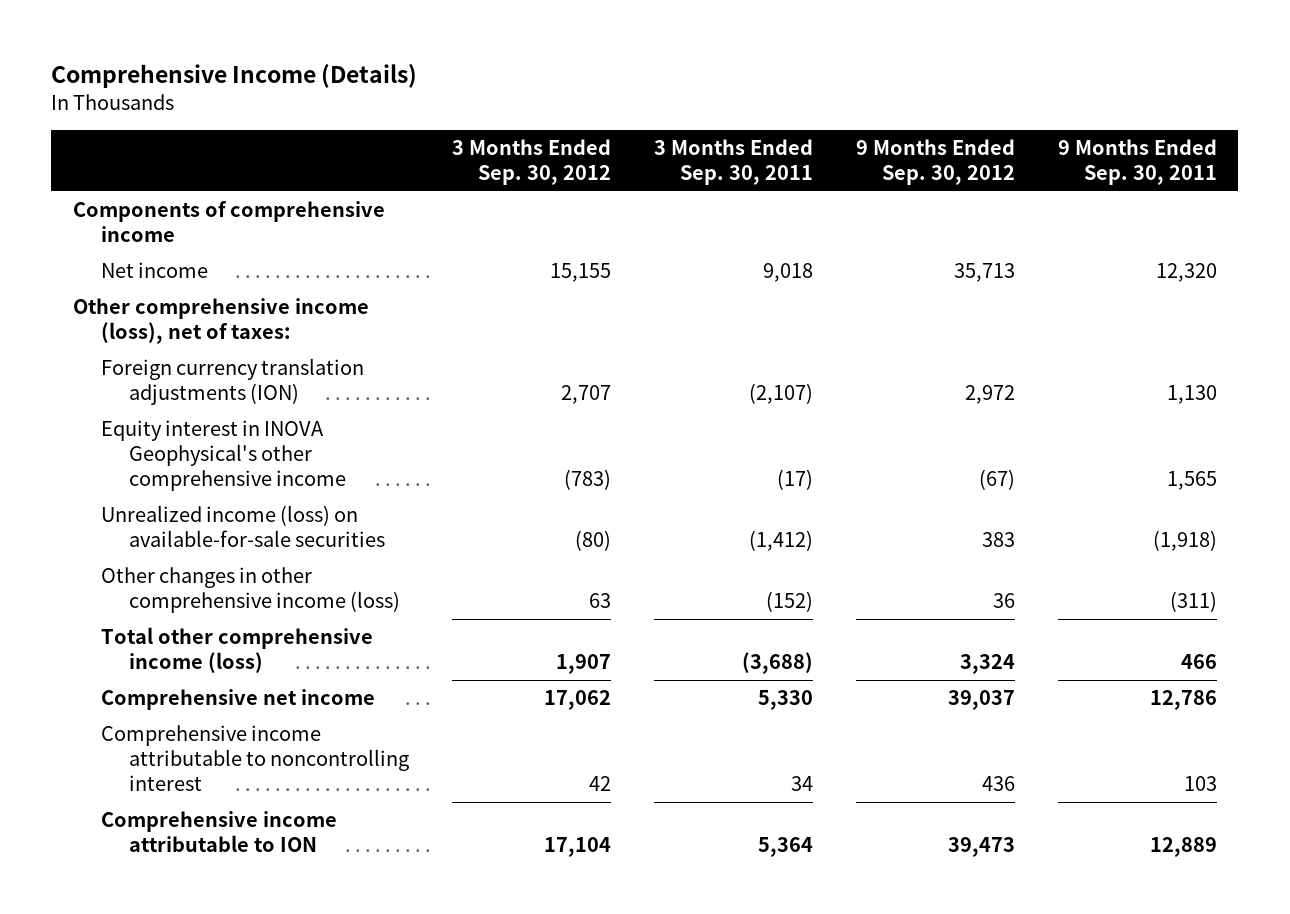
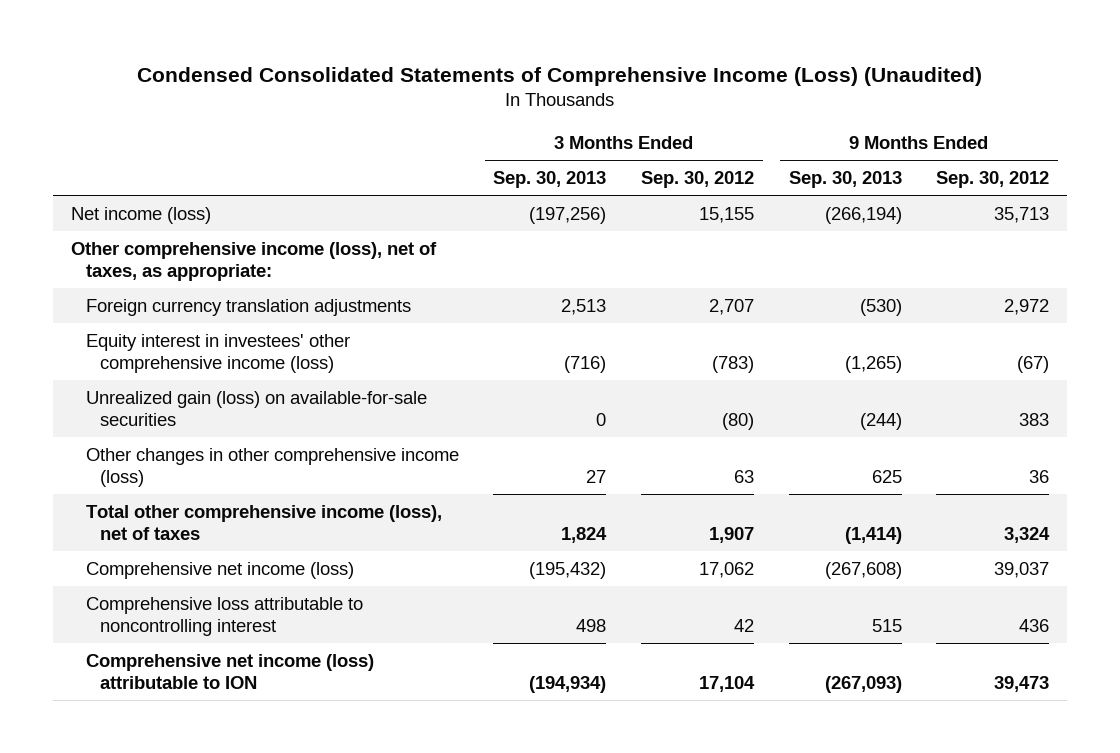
- Comprehensive Income (Details)
+ Condensed Consolidated Statements of Comprehensive Income (Loss) (Unaudited)
- | 3 Months Ended Sep. 30, 2012 | 3 Months Ended Sep. 30, 2011 | 9 Months Ended Sep. 30, 2012 | 9 Months Ended Sep. 30, 2011
+ | 3 Months Ended Sep. 30, 2013 | 3 Months Ended Sep. 30, 2012 | 9 Months Ended Sep. 30, 2013 | 9 Months Ended Sep. 30, 2012
- Components of comprehensive income
- Net income | 15,155 | 9,018 | 35,713 | 12,320
- Other comprehensive income (loss), net of taxes:
- Foreign currency translation adjustments (ION) | 2,707 | (2,107) | 2,972 | 1,130
- Equity interest in INOVA Geophysical's other comprehensive income | (783) | (17) | (67) | 1,565
- Unrealized income (loss) on available-for-sale securities | (80) | (1,412) | 383 | (1,918)
+ Net income (loss) | (197,256) | 15,155 | (266,194) | 35,713
+ Other comprehensive income (loss), net of taxes, as appropriate:
+ Foreign currency translation adjustments | 2,513 | 2,707 | (530) | 2,972
+ Equity interest in investees' other comprehensive income (loss) | (716) | (783) | (1,265) | (67)
+ Unrealized gain (loss) on available-for-sale securities | 0 | (80) | (244) | 383
- Total other comprehensive income (loss) | 1,907 | (3,688) | 3,324 | 466
- Comprehensive net income | 17,062 | 5,330 | 39,037 | 12,786
- Comprehensive income attributable to noncontrolling interest | 42 | 34 | 436 | 103
- Comprehensive income attributable to ION | 17,104 | 5,364 | 39,473 | 12,889
+ Total other comprehensive income (loss), net of taxes | 1,824 | 1,907 | (1,414) | 3,324
+ Comprehensive net income (loss) | (195,432) | 17,062 | (267,608) | 39,037
+ Comprehensive loss attributable to noncontrolling interest | 498 | 42 | 515 | 436
+ Comprehensive net income (loss) attributable to ION | (194,934) | 17,104 | (267,093) | 39,473

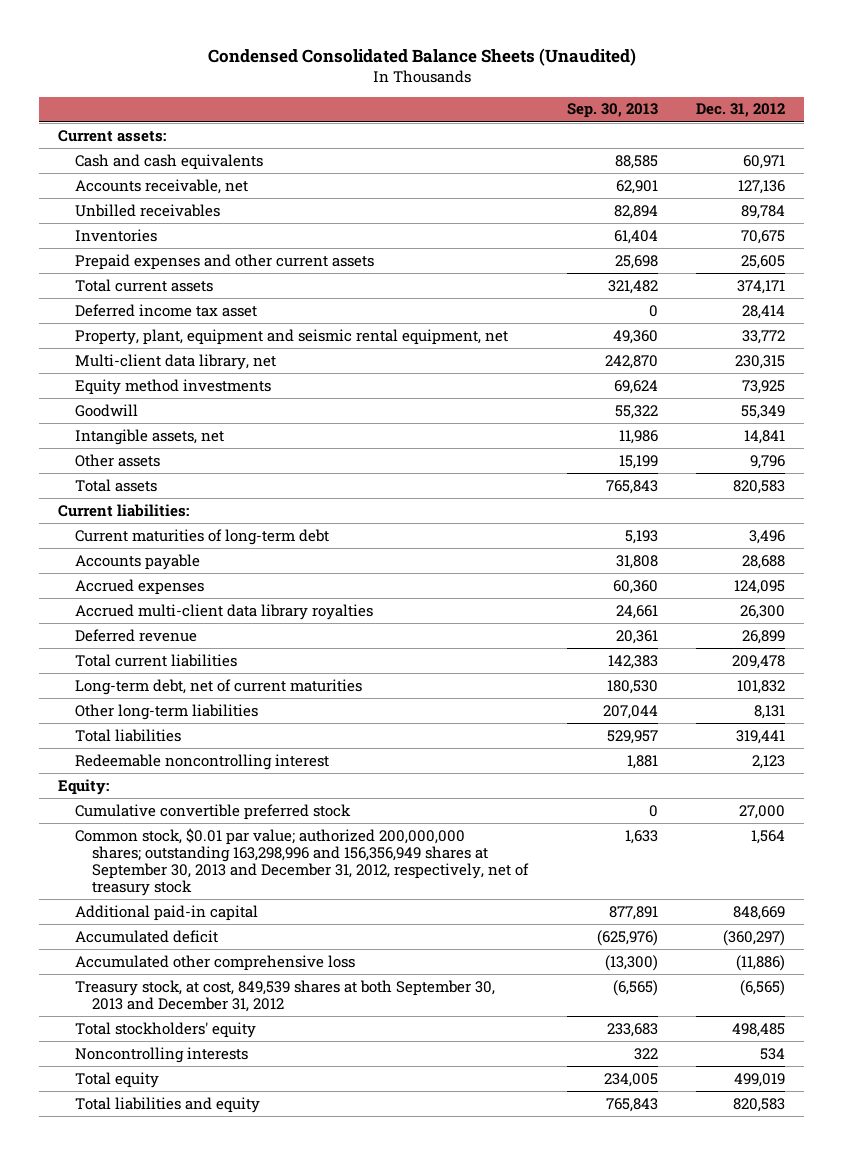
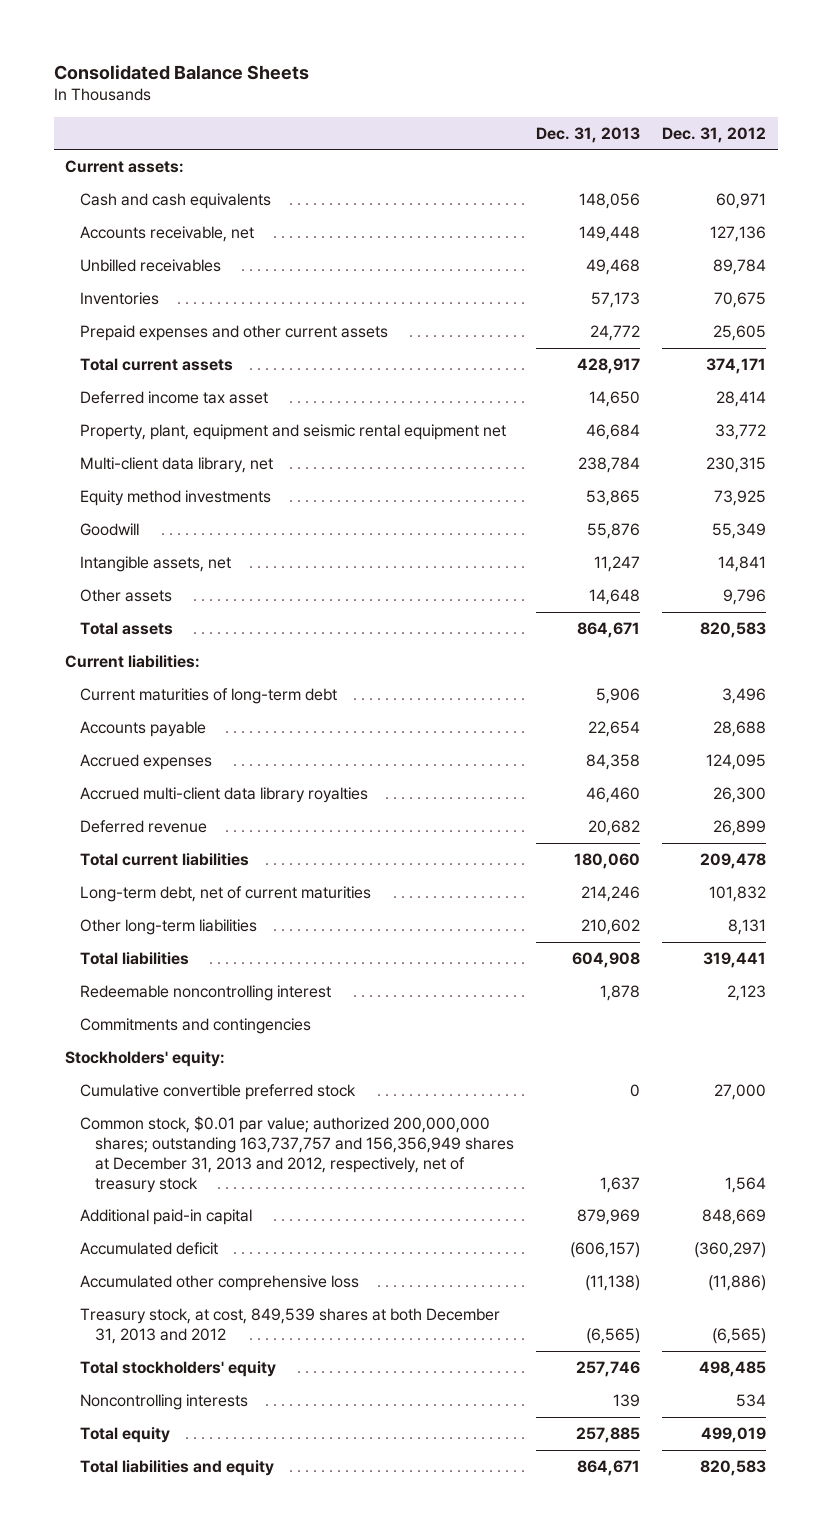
- Condensed Consolidated Balance Sheets (Unaudited)
+ Consolidated Balance Sheets
- | Sep. 30, 2013 | Dec. 31, 2012
+ | Dec. 31, 2013 | Dec. 31, 2012
- Property, plant, equipment and seismic rental equipment, net | 49,360 | 33,772
+ Property, plant, equipment and seismic rental equipment net | 46,684 | 33,772
- Equity:
+ Commitments and contingencies
+ Stockholders' equity:
- Common stock, $0.01 par value; authorized 200,000,000 shares; outstanding 163,298,996 and 156,356,949 shares at September 30, 2013 and December 31, 2012, respectively, net of treasury stock | 1,633 | 1,564
+ Common stock, $0.01 par value; authorized 200,000,000 shares; outstanding 163,737,757 and 156,356,949 shares at December 31, 2013 and 2012, respectively, net of treasury stock | 1,637 | 1,564
- Treasury stock, at cost, 849,539 shares at both September 30, 2013 and December 31, 2012 | (6,565) | (6,565)
+ Treasury stock, at cost, 849,539 shares at both December 31, 2013 and 2012 | (6,565) | (6,565)

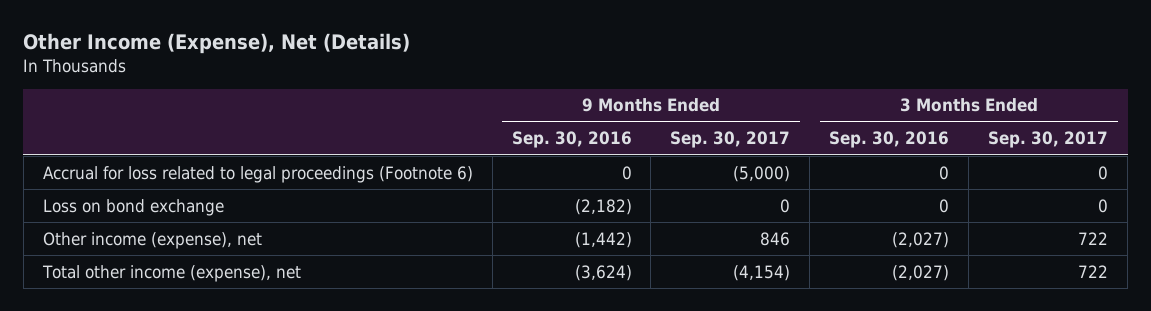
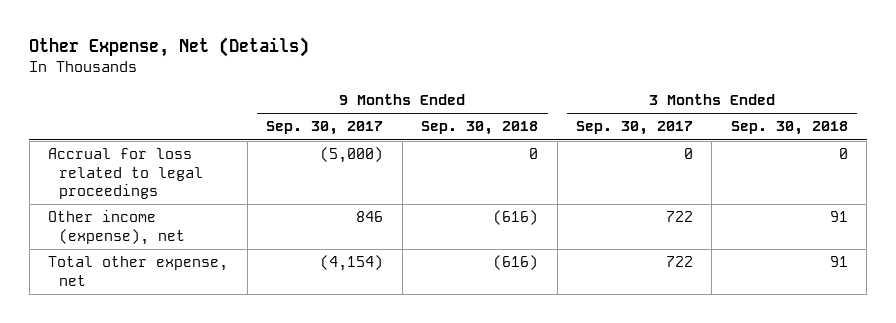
- Other Income (Expense), Net (Details)
+ Other Expense, Net (Details)
- | 9 Months Ended Sep. 30, 2016 | 9 Months Ended Sep. 30, 2017 | 3 Months Ended Sep. 30, 2016 | 3 Months Ended Sep. 30, 2017
+ | 9 Months Ended Sep. 30, 2017 | 9 Months Ended Sep. 30, 2018 | 3 Months Ended Sep. 30, 2017 | 3 Months Ended Sep. 30, 2018
- Accrual for loss related to legal proceedings (Footnote 6) | 0 | (5,000) | 0 | 0
- Loss on bond exchange | (2,182) | 0 | 0 | 0
+ Accrual for loss related to legal proceedings | (5,000) | 0 | 0 | 0
- Total other income (expense), net | (3,624) | (4,154) | (2,027) | 722
+ Total other expense, net | (4,154) | (616) | 722 | 91

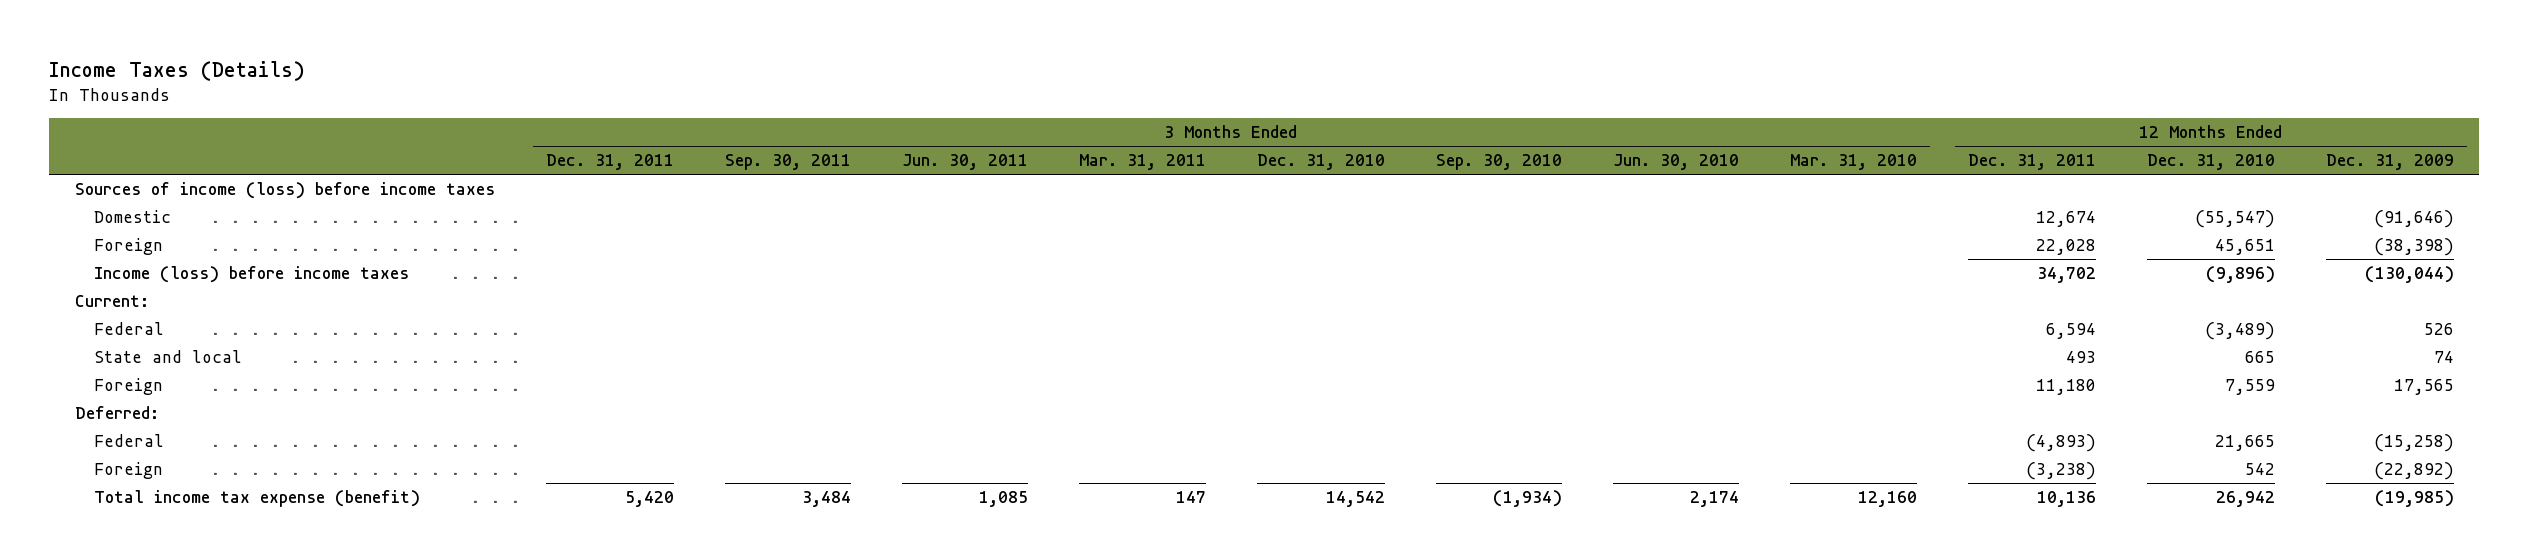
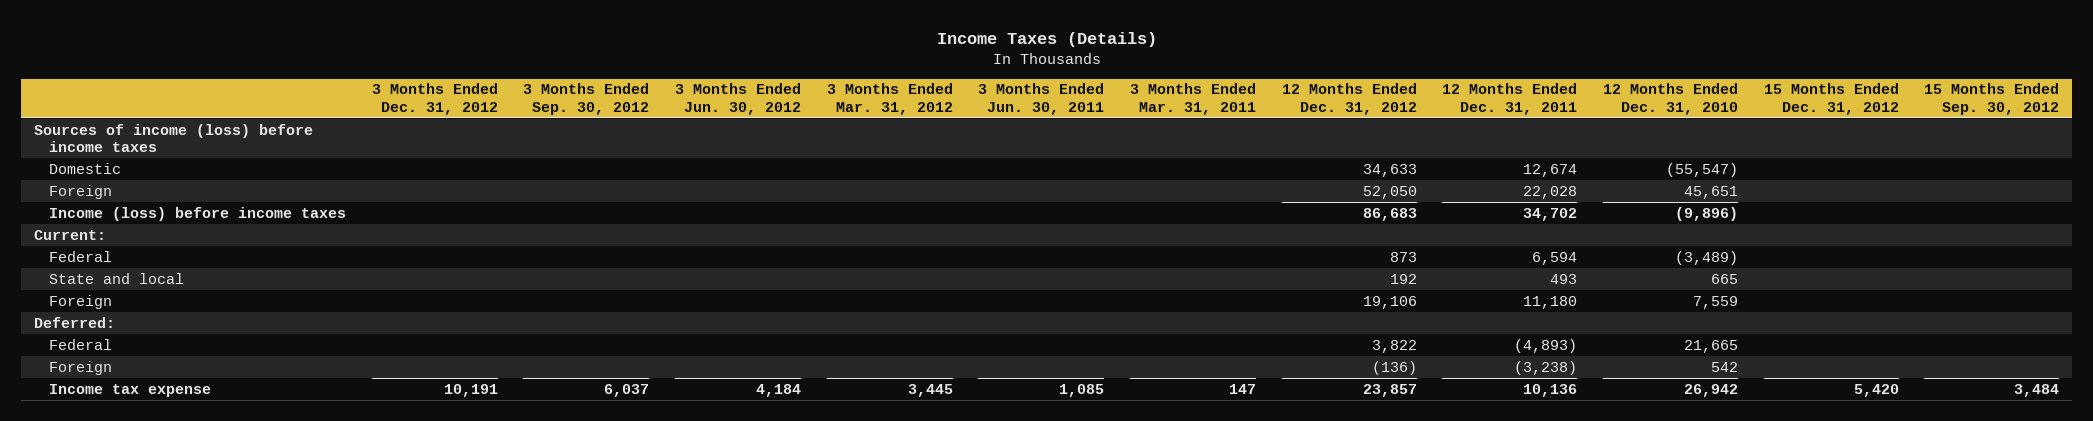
- | 3 Months Ended Dec. 31, 2011 | 3 Months Ended Sep. 30, 2011 | 3 Months Ended Jun. 30, 2011 | 3 Months Ended Mar. 31, 2011 | 3 Months Ended Dec. 31, 2010 | 3 Months Ended Sep. 30, 2010 | 3 Months Ended Jun. 30, 2010 | 3 Months Ended Mar. 31, 2010 | 12 Months Ended Dec. 31, 2011 | 12 Months Ended Dec. 31, 2010 | 12 Months Ended Dec. 31, 2009
+ | 3 Months Ended Dec. 31, 2012 | 3 Months Ended Sep. 30, 2012 | 3 Months Ended Jun. 30, 2012 | 3 Months Ended Mar. 31, 2012 | 3 Months Ended Jun. 30, 2011 | 3 Months Ended Mar. 31, 2011 | 12 Months Ended Dec. 31, 2012 | 12 Months Ended Dec. 31, 2011 | 12 Months Ended Dec. 31, 2010 | 15 Months Ended Dec. 31, 2012 | 15 Months Ended Sep. 30, 2012
- Total income tax expense (benefit) | 5,420 | 3,484 | 1,085 | 147 | 14,542 | (1,934) | 2,174 | 12,160 | 10,136 | 26,942 | (19,985)
+ Income tax expense | 10,191 | 6,037 | 4,184 | 3,445 | 1,085 | 147 | 23,857 | 10,136 | 26,942 | 5,420 | 3,484

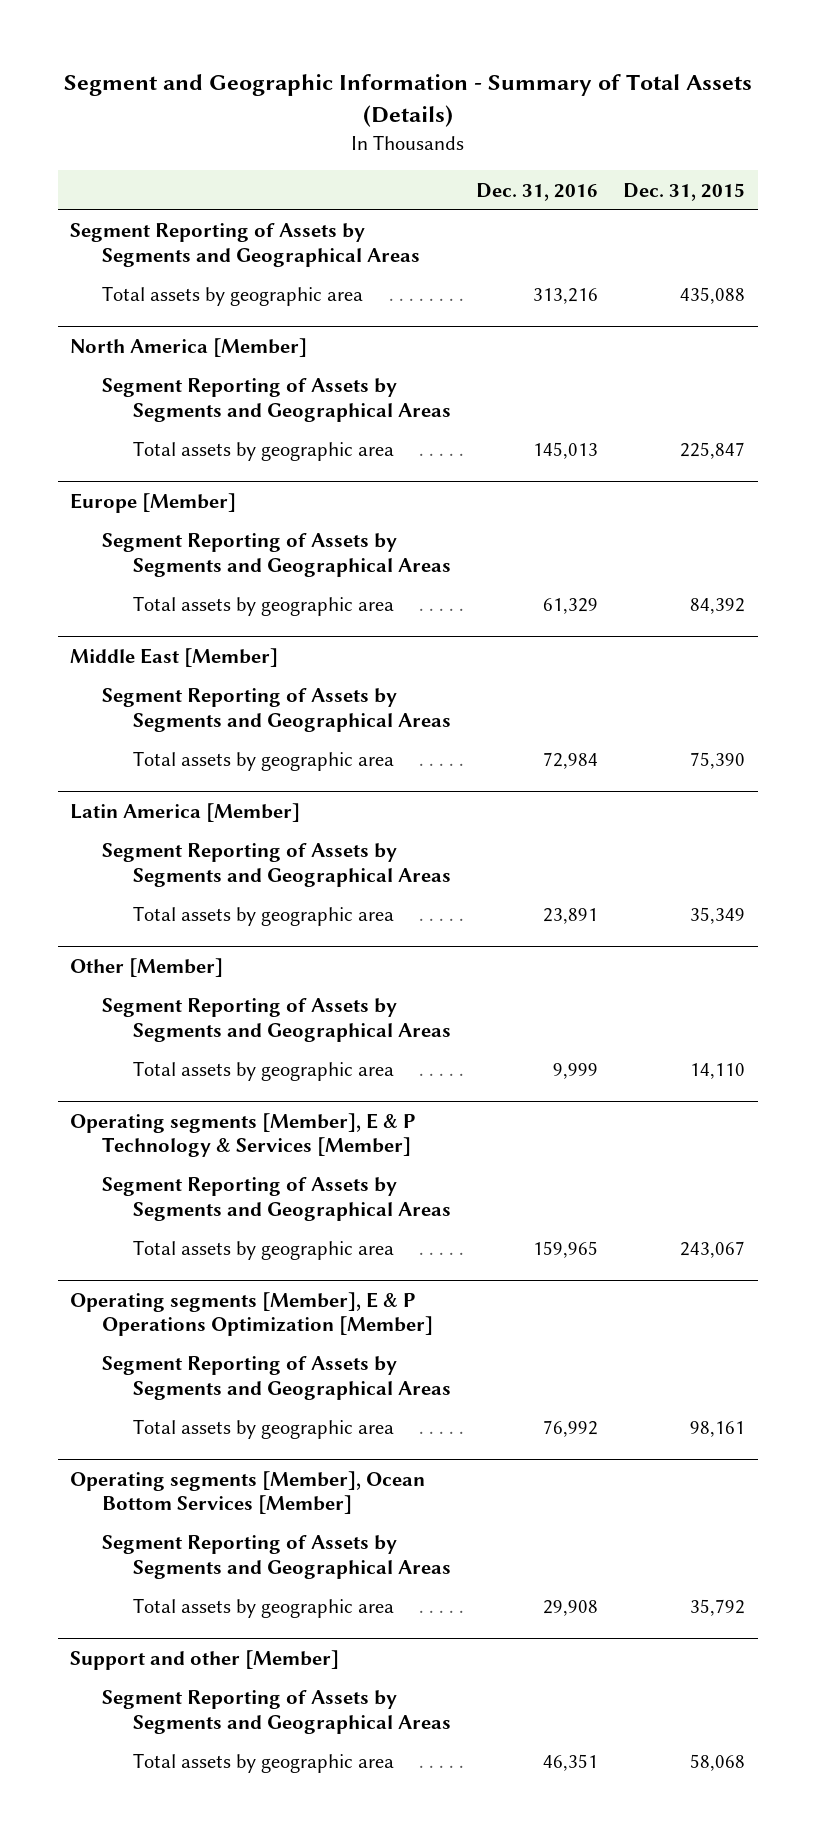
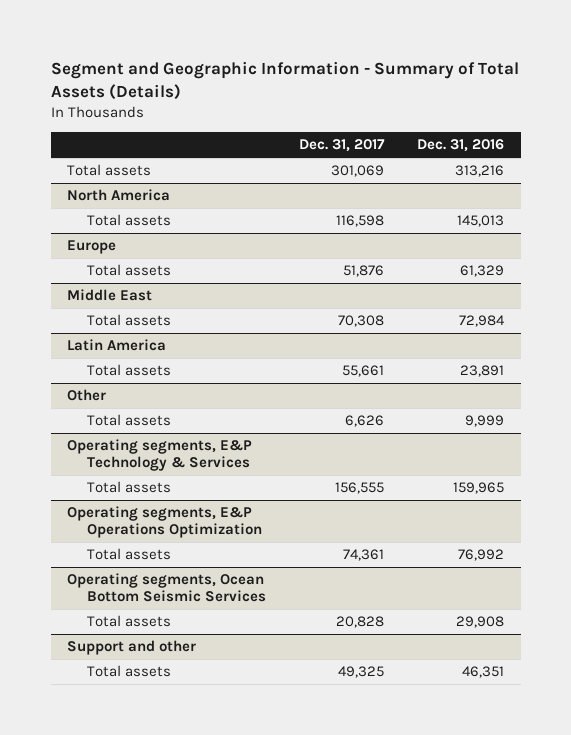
- | Dec. 31, 2016 | Dec. 31, 2015
+ | Dec. 31, 2017 | Dec. 31, 2016
- Segment Reporting of Assets by Segments and Geographical Areas
- Total assets by geographic area | 313,216 | 435,088
- North America [Member]
- Segment Reporting of Assets by Segments and Geographical Areas
- Total assets by geographic area | 145,013 | 225,847
- Europe [Member]
- Segment Reporting of Assets by Segments and Geographical Areas
- Total assets by geographic area | 61,329 | 84,392
- Middle East [Member]
- Segment Reporting of Assets by Segments and Geographical Areas
- Total assets by geographic area | 72,984 | 75,390
- Latin America [Member]
- Segment Reporting of Assets by Segments and Geographical Areas
- Total assets by geographic area | 23,891 | 35,349
- Other [Member]
- Segment Reporting of Assets by Segments and Geographical Areas
- Total assets by geographic area | 9,999 | 14,110
- Operating segments [Member], E & P Technology & Services [Member]
- Segment Reporting of Assets by Segments and Geographical Areas
- Total assets by geographic area | 159,965 | 243,067
- Operating segments [Member], E & P Operations Optimization [Member]
- Segment Reporting of Assets by Segments and Geographical Areas
- Total assets by geographic area | 76,992 | 98,161
- Operating segments [Member], Ocean Bottom Services [Member]
- Segment Reporting of Assets by Segments and Geographical Areas
- Total assets by geographic area | 29,908 | 35,792
- Support and other [Member]
- Segment Reporting of Assets by Segments and Geographical Areas
- Total assets by geographic area | 46,351 | 58,068
+ Total assets | 301,069 | 313,216
+ North America
+ Total assets | 116,598 | 145,013
+ Europe
+ Total assets | 51,876 | 61,329
+ Middle East
+ Total assets | 70,308 | 72,984
+ Latin America
+ Total assets | 55,661 | 23,891
+ Other
+ Total assets | 6,626 | 9,999
+ Operating segments, E&P Technology & Services
+ Total assets | 156,555 | 159,965
+ Operating segments, E&P Operations Optimization
+ Total assets | 74,361 | 76,992
+ Operating segments, Ocean Bottom Seismic Services
+ Total assets | 20,828 | 29,908
+ Support and other
+ Total assets | 49,325 | 46,351

